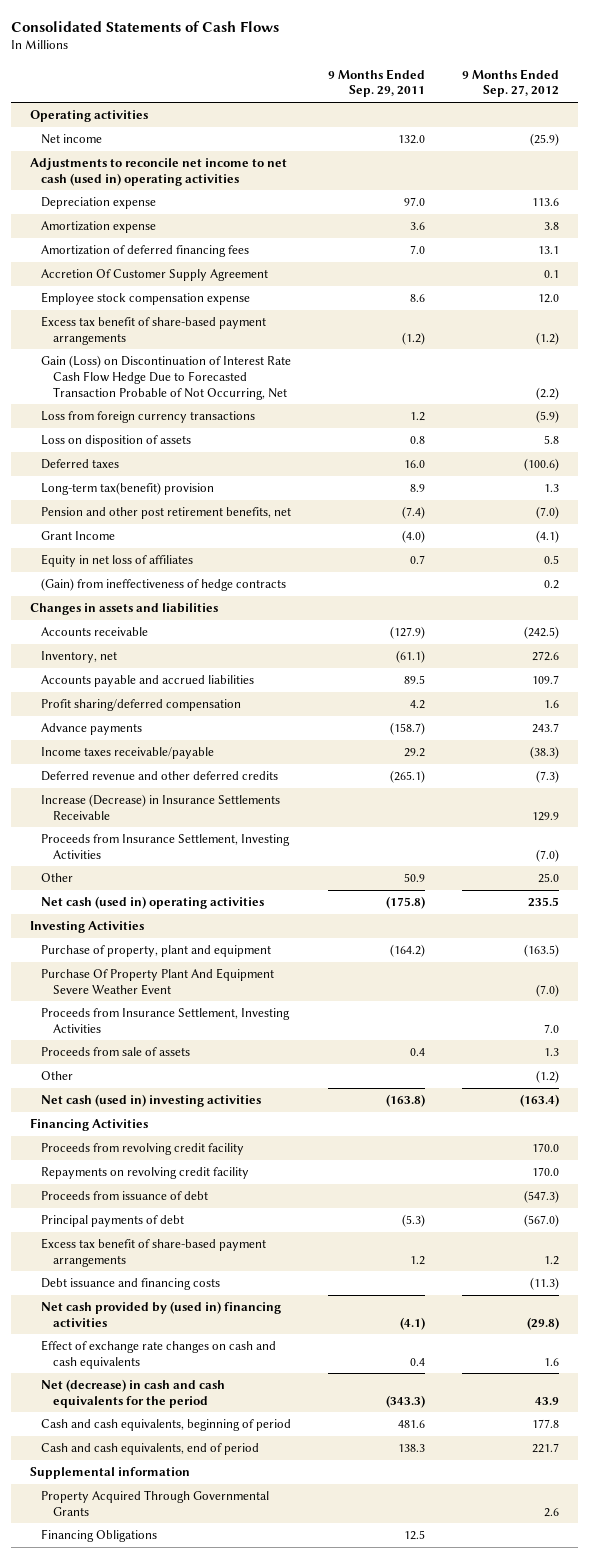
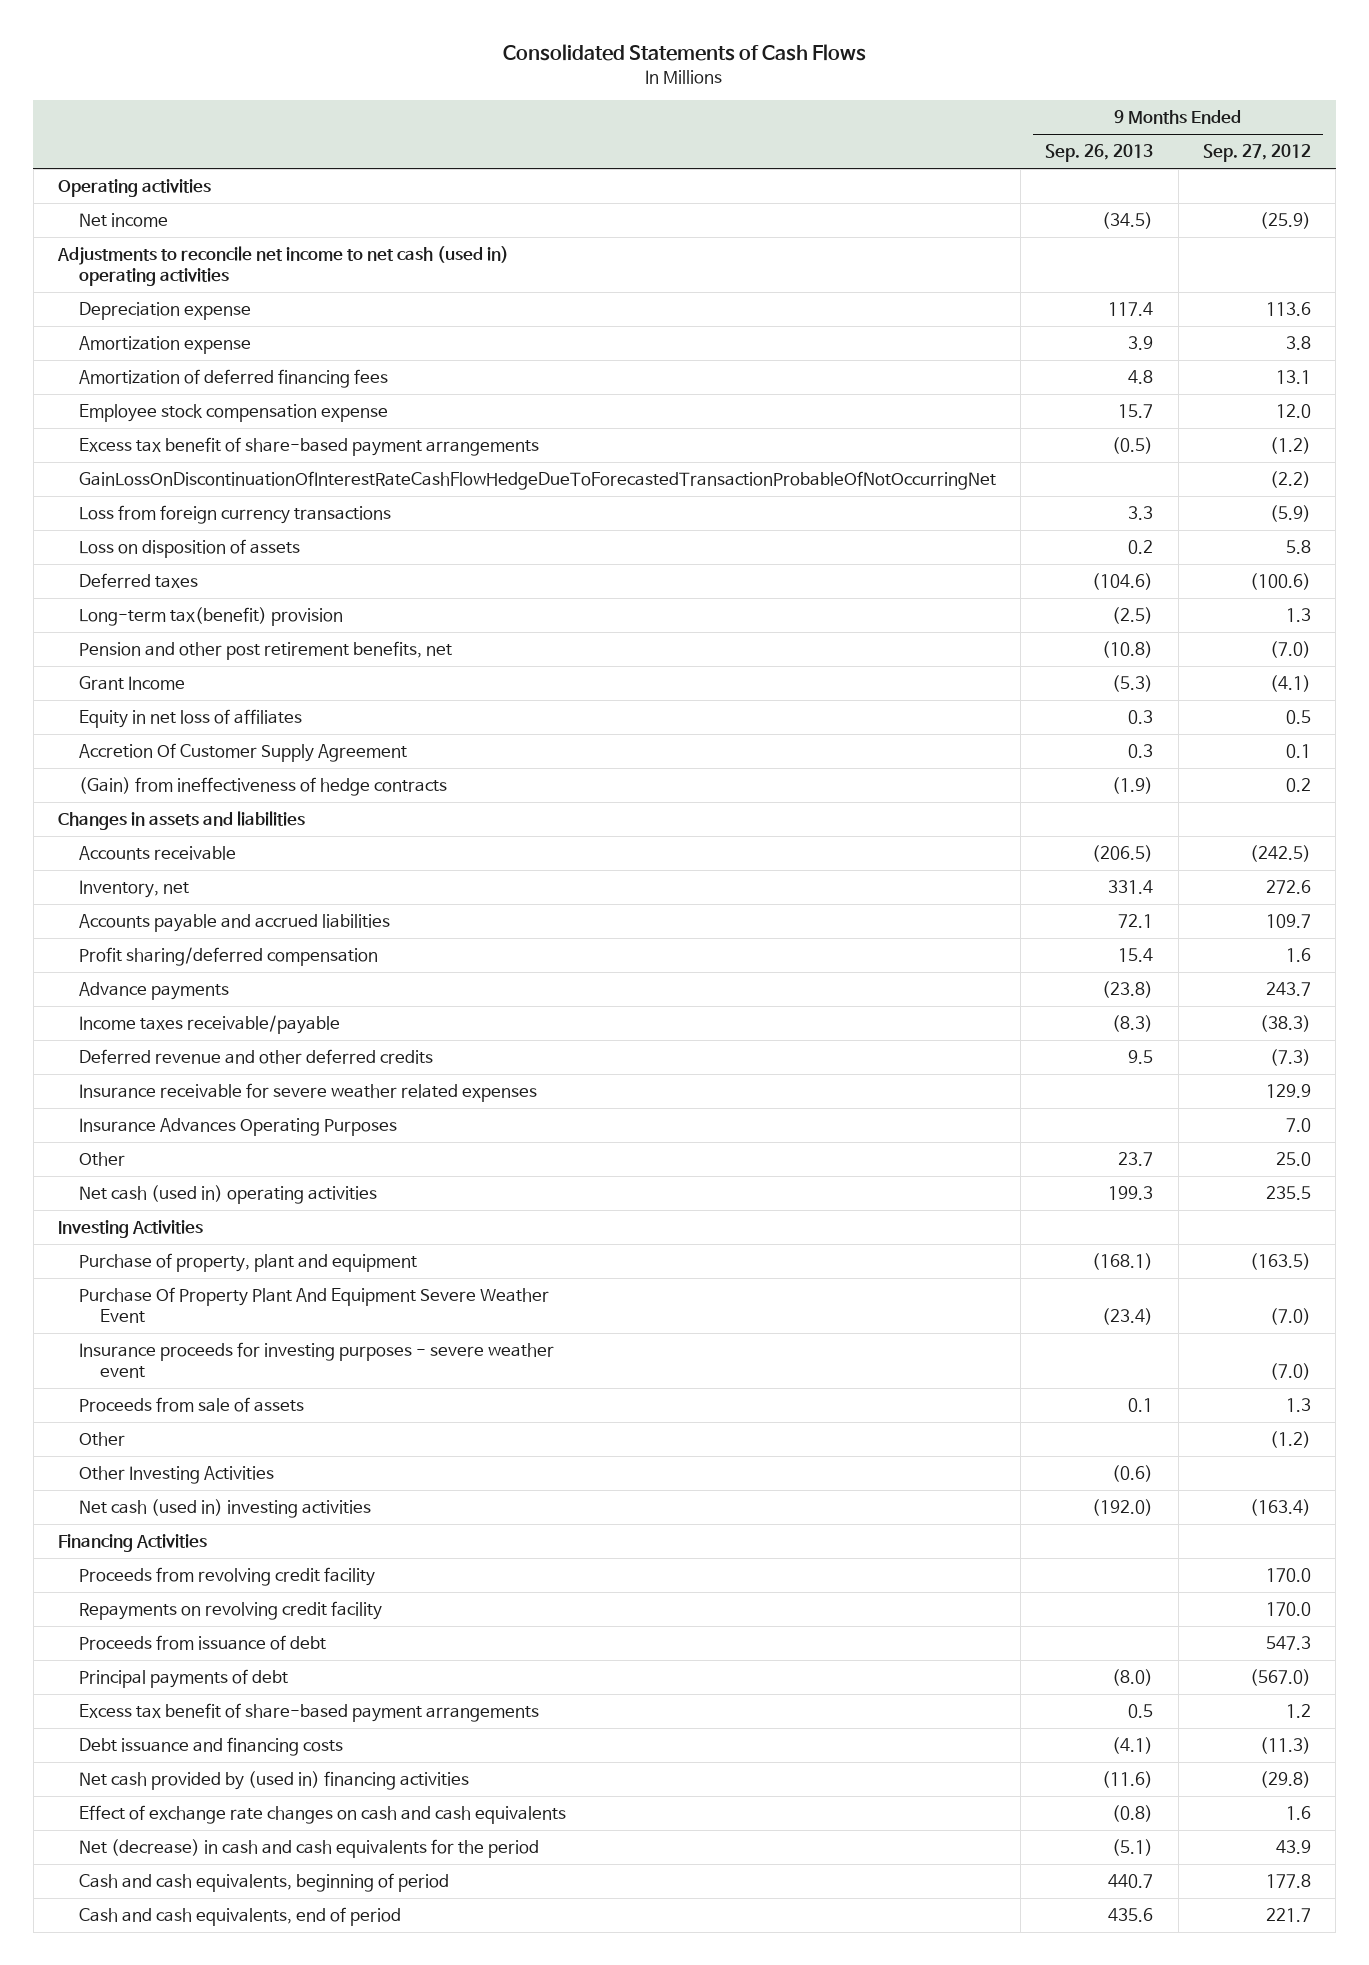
- | 9 Months Ended Sep. 29, 2011 | 9 Months Ended Sep. 27, 2012
+ | 9 Months Ended Sep. 26, 2013 | 9 Months Ended Sep. 27, 2012
- Gain (Loss) on Discontinuation of Interest Rate Cash Flow Hedge Due to Forecasted Transaction Probable of Not Occurring, Net | | (2.2)
+ GainLossOnDiscontinuationOfInterestRateCashFlowHedgeDueToForecastedTransactionProbableOfNotOccurringNet | | (2.2)
moved down: Accretion Of Customer Supply Agreement | 0.3 | 0.1
- Increase (Decrease) in Insurance Settlements Receivable | | 129.9
- Proceeds from Insurance Settlement, Investing Activities | | (7.0)
+ Insurance receivable for severe weather related expenses | | 129.9
+ Insurance Advances Operating Purposes | | 7.0
- Proceeds from Insurance Settlement, Investing Activities | | 7.0
+ Insurance proceeds for investing purposes - severe weather event | | (7.0)
+ Other Investing Activities | (0.6) |
- Proceeds from issuance of debt | | (547.3)
+ Proceeds from issuance of debt | | 547.3
- Supplemental information
- Property Acquired Through Governmental Grants | | 2.6
- Financing Obligations | 12.5 |

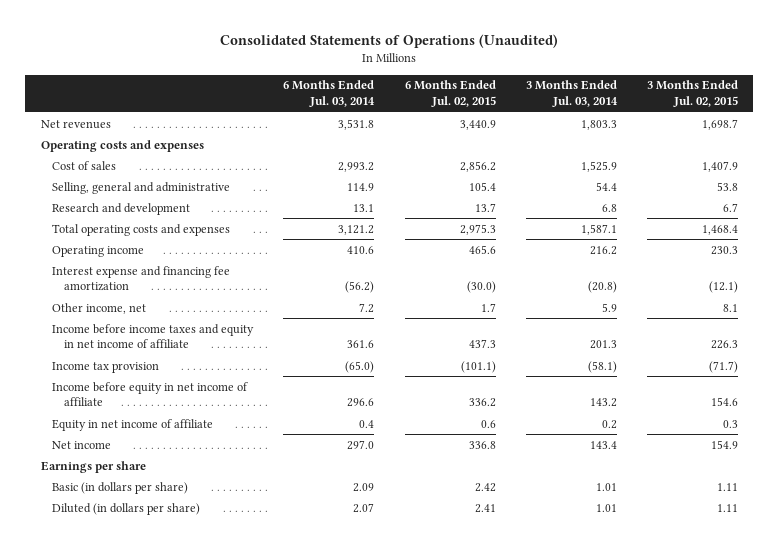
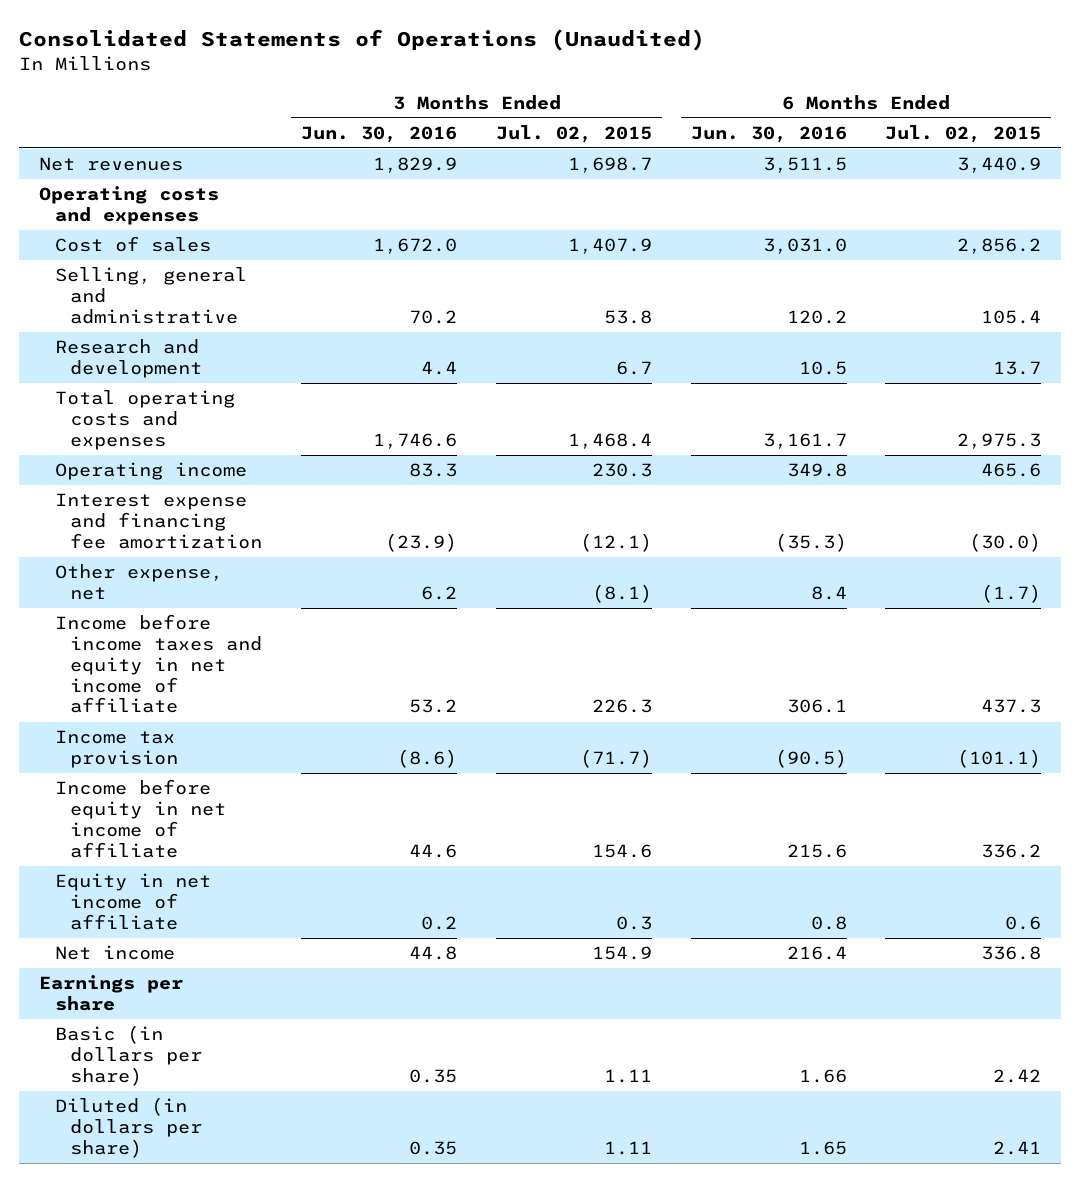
- | 6 Months Ended Jul. 03, 2014 | 6 Months Ended Jul. 02, 2015 | 3 Months Ended Jul. 03, 2014 | 3 Months Ended Jul. 02, 2015
+ | 3 Months Ended Jun. 30, 2016 | 3 Months Ended Jul. 02, 2015 | 6 Months Ended Jun. 30, 2016 | 6 Months Ended Jul. 02, 2015
- Other income, net | 7.2 | 1.7 | 5.9 | 8.1
+ Other expense, net | 6.2 | (8.1) | 8.4 | (1.7)

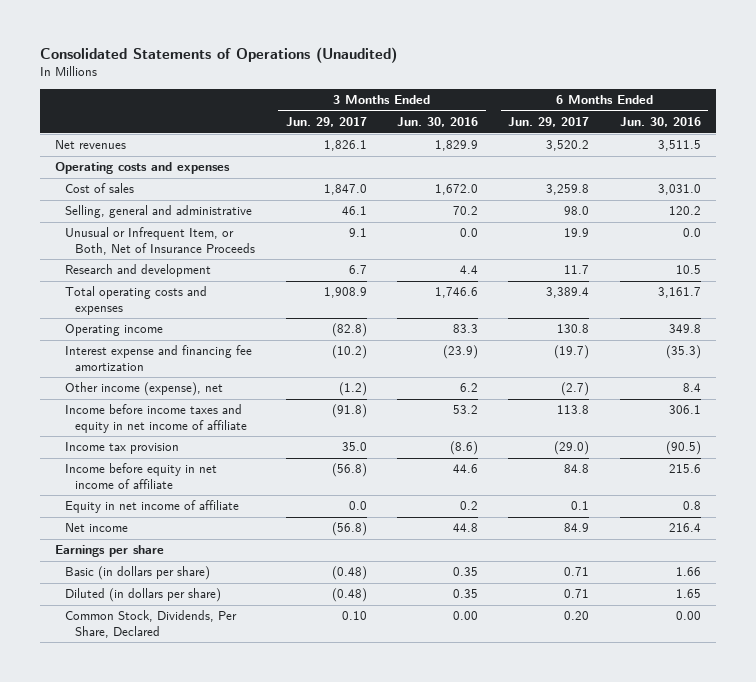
- | 3 Months Ended Jun. 30, 2016 | 3 Months Ended Jul. 02, 2015 | 6 Months Ended Jun. 30, 2016 | 6 Months Ended Jul. 02, 2015
+ | 3 Months Ended Jun. 29, 2017 | 3 Months Ended Jun. 30, 2016 | 6 Months Ended Jun. 29, 2017 | 6 Months Ended Jun. 30, 2016
+ Unusual or Infrequent Item, or Both, Net of Insurance Proceeds | 9.1 | 0.0 | 19.9 | 0.0
- Other expense, net | 6.2 | (8.1) | 8.4 | (1.7)
+ Other income (expense), net | (1.2) | 6.2 | (2.7) | 8.4
+ Common Stock, Dividends, Per Share, Declared | 0.10 | 0.00 | 0.20 | 0.00

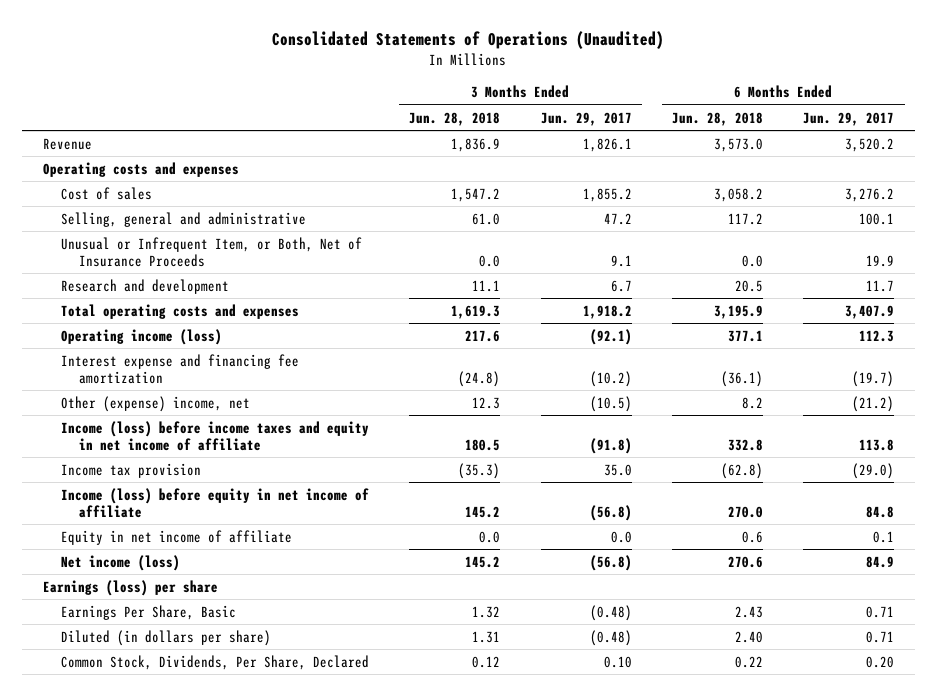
- | 3 Months Ended Jun. 29, 2017 | 3 Months Ended Jun. 30, 2016 | 6 Months Ended Jun. 29, 2017 | 6 Months Ended Jun. 30, 2016
+ | 3 Months Ended Jun. 28, 2018 | 3 Months Ended Jun. 29, 2017 | 6 Months Ended Jun. 28, 2018 | 6 Months Ended Jun. 29, 2017
- Net revenues | 1,826.1 | 1,829.9 | 3,520.2 | 3,511.5
+ Revenue | 1,836.9 | 1,826.1 | 3,573.0 | 3,520.2
- Cost of sales | 1,847.0 | 1,672.0 | 3,259.8 | 3,031.0
- Selling, general and administrative | 46.1 | 70.2 | 98.0 | 120.2
+ Cost of sales | 1,547.2 | 1,855.2 | 3,058.2 | 3,276.2
+ Selling, general and administrative | 61.0 | 47.2 | 117.2 | 100.1
- Total operating costs and expenses | 1,908.9 | 1,746.6 | 3,389.4 | 3,161.7
- Operating income | (82.8) | 83.3 | 130.8 | 349.8
+ Total operating costs and expenses | 1,619.3 | 1,918.2 | 3,195.9 | 3,407.9
+ Operating income (loss) | 217.6 | (92.1) | 377.1 | 112.3
- Other income (expense), net | (1.2) | 6.2 | (2.7) | 8.4
- Income before income taxes and equity in net income of affiliate | (91.8) | 53.2 | 113.8 | 306.1
+ Other (expense) income, net | 12.3 | (10.5) | 8.2 | (21.2)
+ Income (loss) before income taxes and equity in net income of affiliate | 180.5 | (91.8) | 332.8 | 113.8
- Income before equity in net income of affiliate | (56.8) | 44.6 | 84.8 | 215.6
+ Income (loss) before equity in net income of affiliate | 145.2 | (56.8) | 270.0 | 84.8
- Net income | (56.8) | 44.8 | 84.9 | 216.4
- Earnings per share
- Basic (in dollars per share) | (0.48) | 0.35 | 0.71 | 1.66
+ Net income (loss) | 145.2 | (56.8) | 270.6 | 84.9
+ Earnings (loss) per share
+ Earnings Per Share, Basic | 1.32 | (0.48) | 2.43 | 0.71

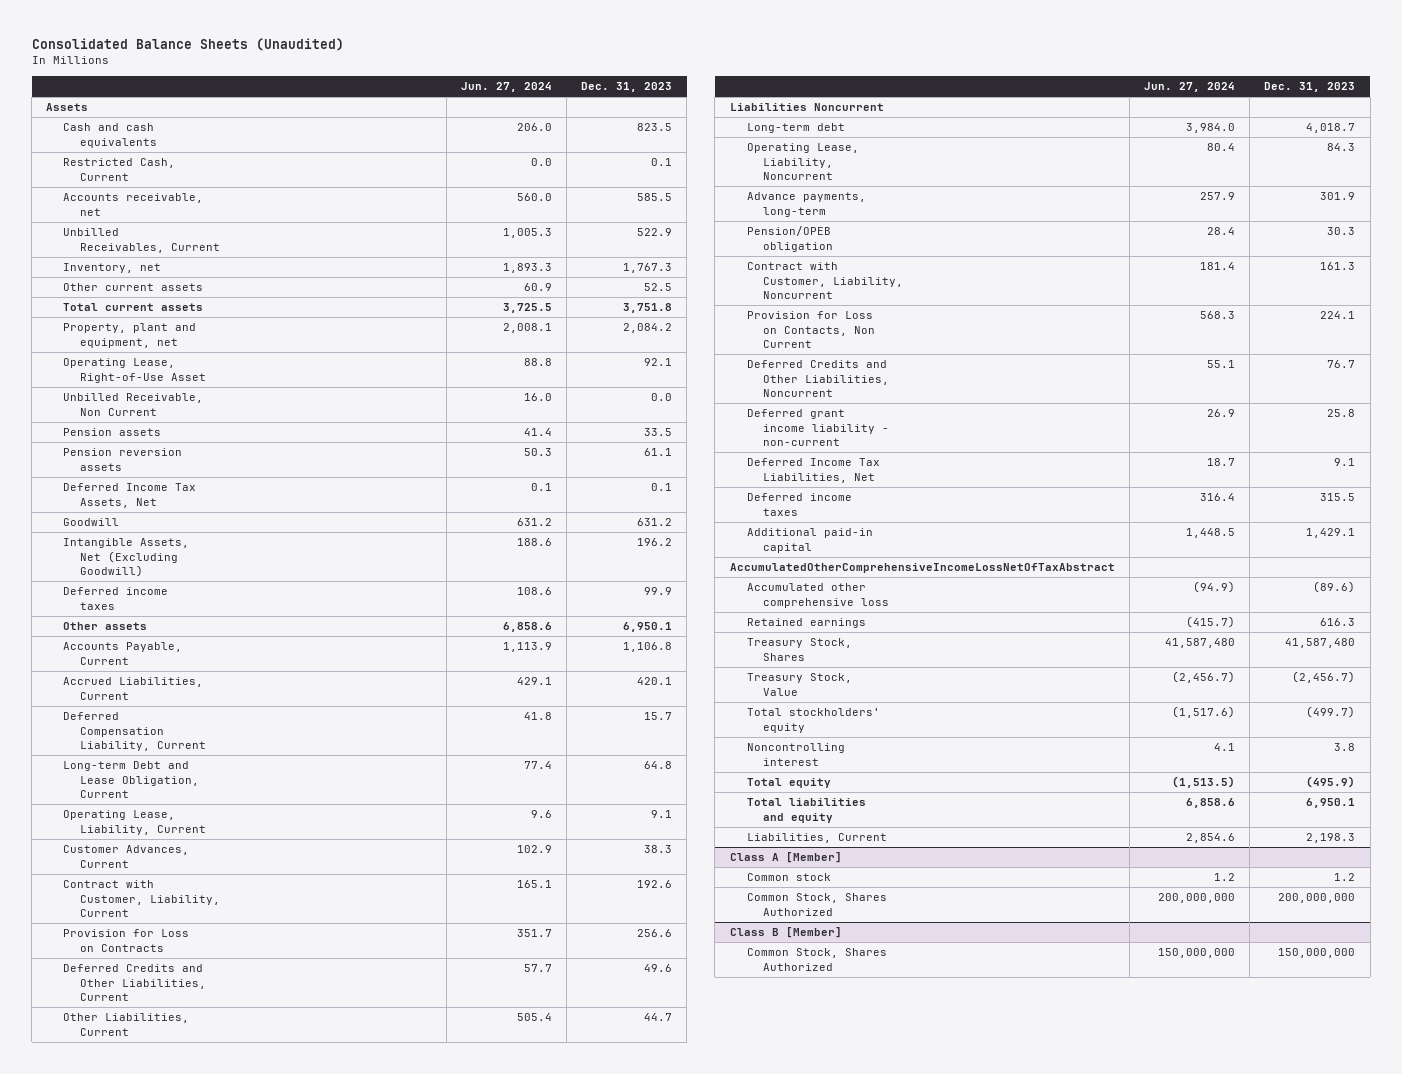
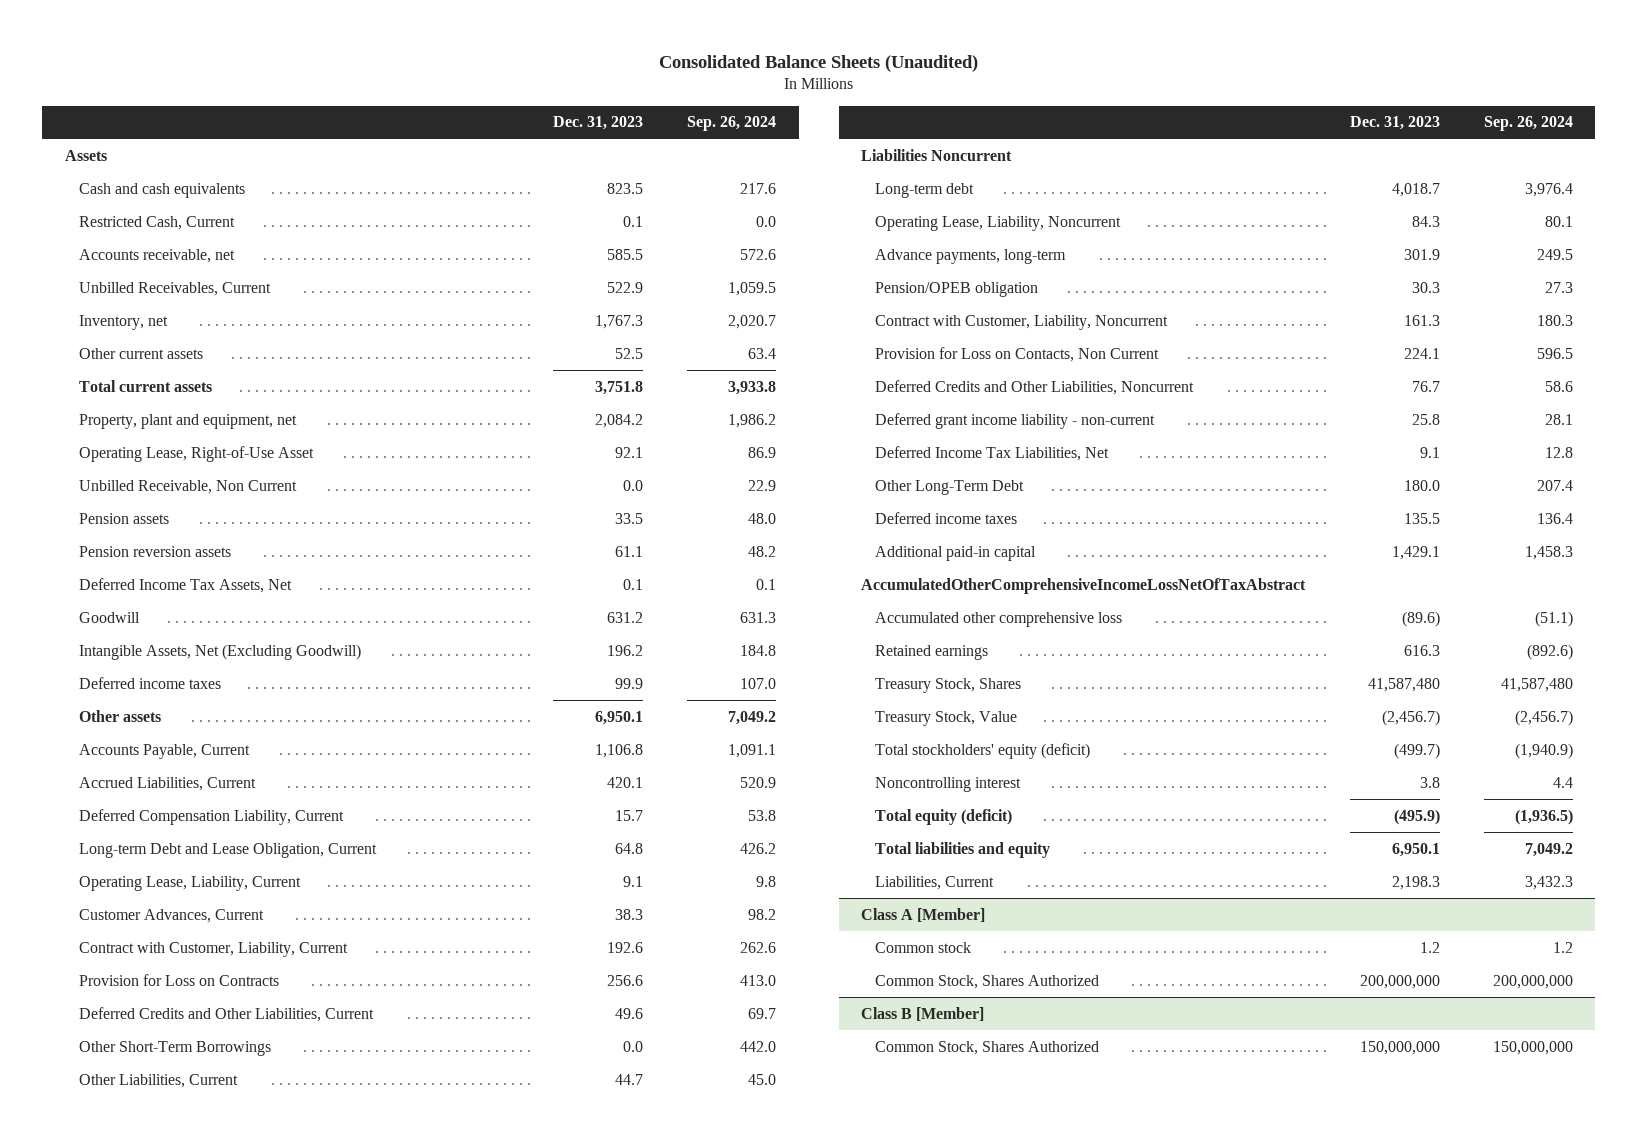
- | Jun. 27, 2024 | Dec. 31, 2023
+ | Dec. 31, 2023 | Sep. 26, 2024
+ Other Short-Term Borrowings | 0.0 | 442.0
- Deferred income taxes | 316.4 | 315.5
+ Other Long-Term Debt | 180.0 | 207.4
+ Deferred income taxes | 135.5 | 136.4
- Total stockholders' equity | (1,517.6) | (499.7)
+ Total stockholders' equity (deficit) | (499.7) | (1,940.9)
- Total equity | (1,513.5) | (495.9)
+ Total equity (deficit) | (495.9) | (1,936.5)

